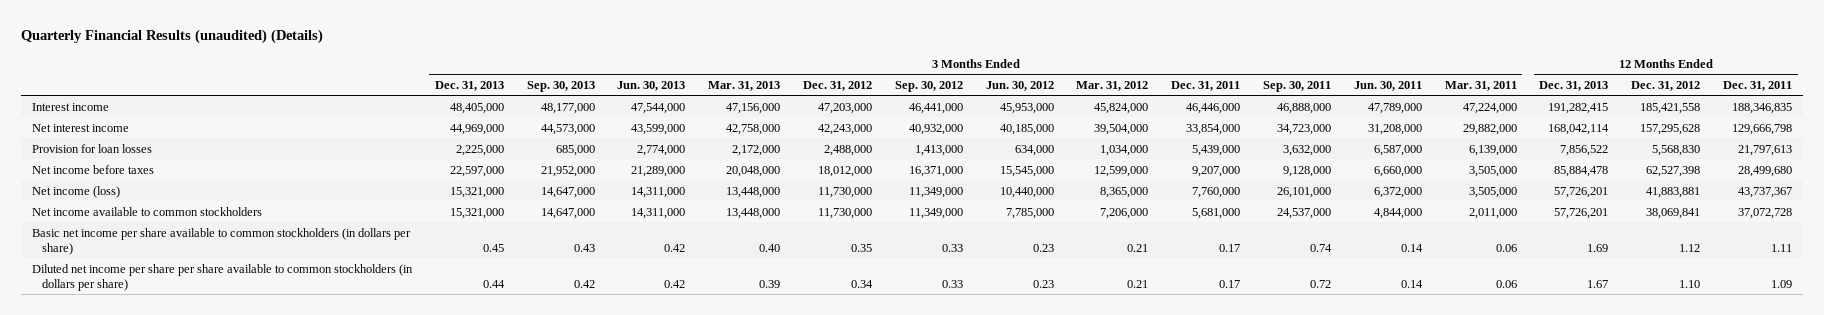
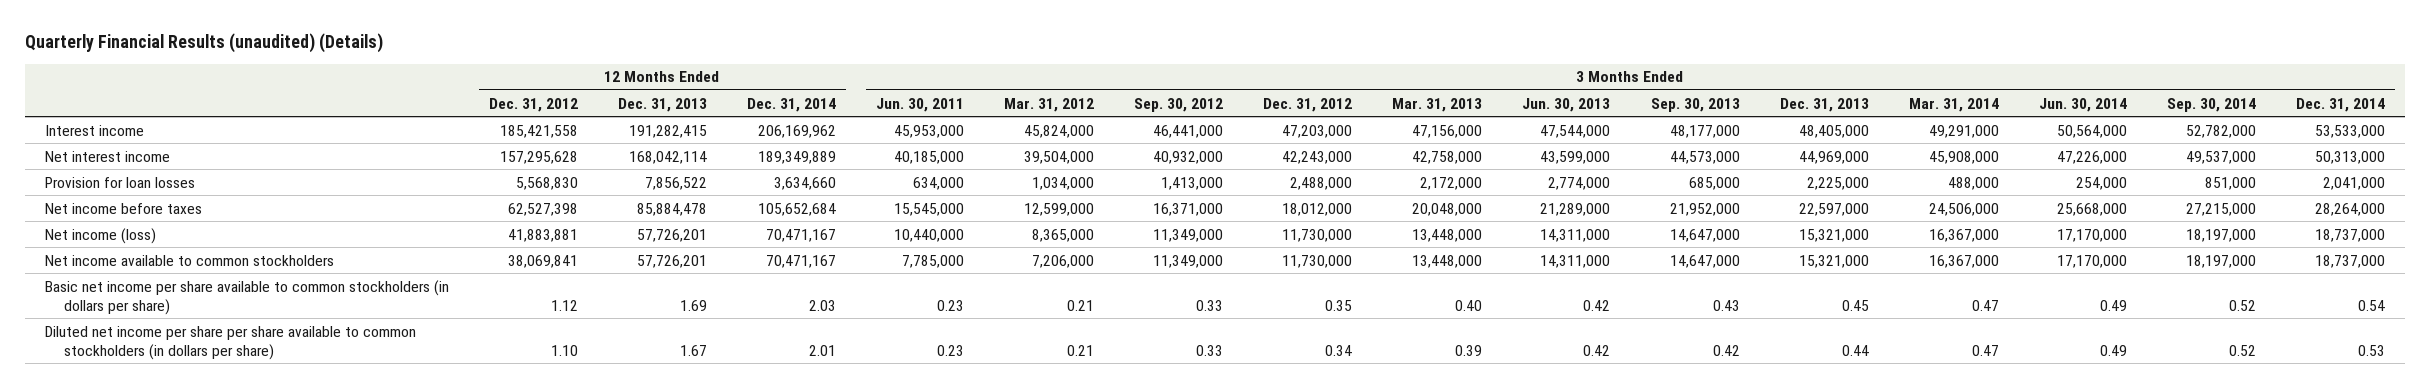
- | 3 Months Ended Dec. 31, 2013 | 3 Months Ended Sep. 30, 2013 | 3 Months Ended Jun. 30, 2013 | 3 Months Ended Mar. 31, 2013 | 3 Months Ended Dec. 31, 2012 | 3 Months Ended Sep. 30, 2012 | 3 Months Ended Jun. 30, 2012 | 3 Months Ended Mar. 31, 2012 | 3 Months Ended Dec. 31, 2011 | 3 Months Ended Sep. 30, 2011 | 3 Months Ended Jun. 30, 2011 | 3 Months Ended Mar. 31, 2011 | 12 Months Ended Dec. 31, 2013 | 12 Months Ended Dec. 31, 2012 | 12 Months Ended Dec. 31, 2011
+ | 12 Months Ended Dec. 31, 2012 | 12 Months Ended Dec. 31, 2013 | 12 Months Ended Dec. 31, 2014 | 3 Months Ended Jun. 30, 2011 | 3 Months Ended Mar. 31, 2012 | 3 Months Ended Sep. 30, 2012 | 3 Months Ended Dec. 31, 2012 | 3 Months Ended Mar. 31, 2013 | 3 Months Ended Jun. 30, 2013 | 3 Months Ended Sep. 30, 2013 | 3 Months Ended Dec. 31, 2013 | 3 Months Ended Mar. 31, 2014 | 3 Months Ended Jun. 30, 2014 | 3 Months Ended Sep. 30, 2014 | 3 Months Ended Dec. 31, 2014
- Interest income | 48,405,000 | 48,177,000 | 47,544,000 | 47,156,000 | 47,203,000 | 46,441,000 | 45,953,000 | 45,824,000 | 46,446,000 | 46,888,000 | 47,789,000 | 47,224,000 | 191,282,415 | 185,421,558 | 188,346,835
- Net interest income | 44,969,000 | 44,573,000 | 43,599,000 | 42,758,000 | 42,243,000 | 40,932,000 | 40,185,000 | 39,504,000 | 33,854,000 | 34,723,000 | 31,208,000 | 29,882,000 | 168,042,114 | 157,295,628 | 129,666,798
- Provision for loan losses | 2,225,000 | 685,000 | 2,774,000 | 2,172,000 | 2,488,000 | 1,413,000 | 634,000 | 1,034,000 | 5,439,000 | 3,632,000 | 6,587,000 | 6,139,000 | 7,856,522 | 5,568,830 | 21,797,613
- Net income before taxes | 22,597,000 | 21,952,000 | 21,289,000 | 20,048,000 | 18,012,000 | 16,371,000 | 15,545,000 | 12,599,000 | 9,207,000 | 9,128,000 | 6,660,000 | 3,505,000 | 85,884,478 | 62,527,398 | 28,499,680
- Net income (loss) | 15,321,000 | 14,647,000 | 14,311,000 | 13,448,000 | 11,730,000 | 11,349,000 | 10,440,000 | 8,365,000 | 7,760,000 | 26,101,000 | 6,372,000 | 3,505,000 | 57,726,201 | 41,883,881 | 43,737,367
- Net income available to common stockholders | 15,321,000 | 14,647,000 | 14,311,000 | 13,448,000 | 11,730,000 | 11,349,000 | 7,785,000 | 7,206,000 | 5,681,000 | 24,537,000 | 4,844,000 | 2,011,000 | 57,726,201 | 38,069,841 | 37,072,728
- Basic net income per share available to common stockholders (in dollars per share) | 0.45 | 0.43 | 0.42 | 0.40 | 0.35 | 0.33 | 0.23 | 0.21 | 0.17 | 0.74 | 0.14 | 0.06 | 1.69 | 1.12 | 1.11
- Diluted net income per share per share available to common stockholders (in dollars per share) | 0.44 | 0.42 | 0.42 | 0.39 | 0.34 | 0.33 | 0.23 | 0.21 | 0.17 | 0.72 | 0.14 | 0.06 | 1.67 | 1.10 | 1.09
+ Interest income | 185,421,558 | 191,282,415 | 206,169,962 | 45,953,000 | 45,824,000 | 46,441,000 | 47,203,000 | 47,156,000 | 47,544,000 | 48,177,000 | 48,405,000 | 49,291,000 | 50,564,000 | 52,782,000 | 53,533,000
+ Net interest income | 157,295,628 | 168,042,114 | 189,349,889 | 40,185,000 | 39,504,000 | 40,932,000 | 42,243,000 | 42,758,000 | 43,599,000 | 44,573,000 | 44,969,000 | 45,908,000 | 47,226,000 | 49,537,000 | 50,313,000
+ Provision for loan losses | 5,568,830 | 7,856,522 | 3,634,660 | 634,000 | 1,034,000 | 1,413,000 | 2,488,000 | 2,172,000 | 2,774,000 | 685,000 | 2,225,000 | 488,000 | 254,000 | 851,000 | 2,041,000
+ Net income before taxes | 62,527,398 | 85,884,478 | 105,652,684 | 15,545,000 | 12,599,000 | 16,371,000 | 18,012,000 | 20,048,000 | 21,289,000 | 21,952,000 | 22,597,000 | 24,506,000 | 25,668,000 | 27,215,000 | 28,264,000
+ Net income (loss) | 41,883,881 | 57,726,201 | 70,471,167 | 10,440,000 | 8,365,000 | 11,349,000 | 11,730,000 | 13,448,000 | 14,311,000 | 14,647,000 | 15,321,000 | 16,367,000 | 17,170,000 | 18,197,000 | 18,737,000
+ Net income available to common stockholders | 38,069,841 | 57,726,201 | 70,471,167 | 7,785,000 | 7,206,000 | 11,349,000 | 11,730,000 | 13,448,000 | 14,311,000 | 14,647,000 | 15,321,000 | 16,367,000 | 17,170,000 | 18,197,000 | 18,737,000
+ Basic net income per share available to common stockholders (in dollars per share) | 1.12 | 1.69 | 2.03 | 0.23 | 0.21 | 0.33 | 0.35 | 0.40 | 0.42 | 0.43 | 0.45 | 0.47 | 0.49 | 0.52 | 0.54
+ Diluted net income per share per share available to common stockholders (in dollars per share) | 1.10 | 1.67 | 2.01 | 0.23 | 0.21 | 0.33 | 0.34 | 0.39 | 0.42 | 0.42 | 0.44 | 0.47 | 0.49 | 0.52 | 0.53

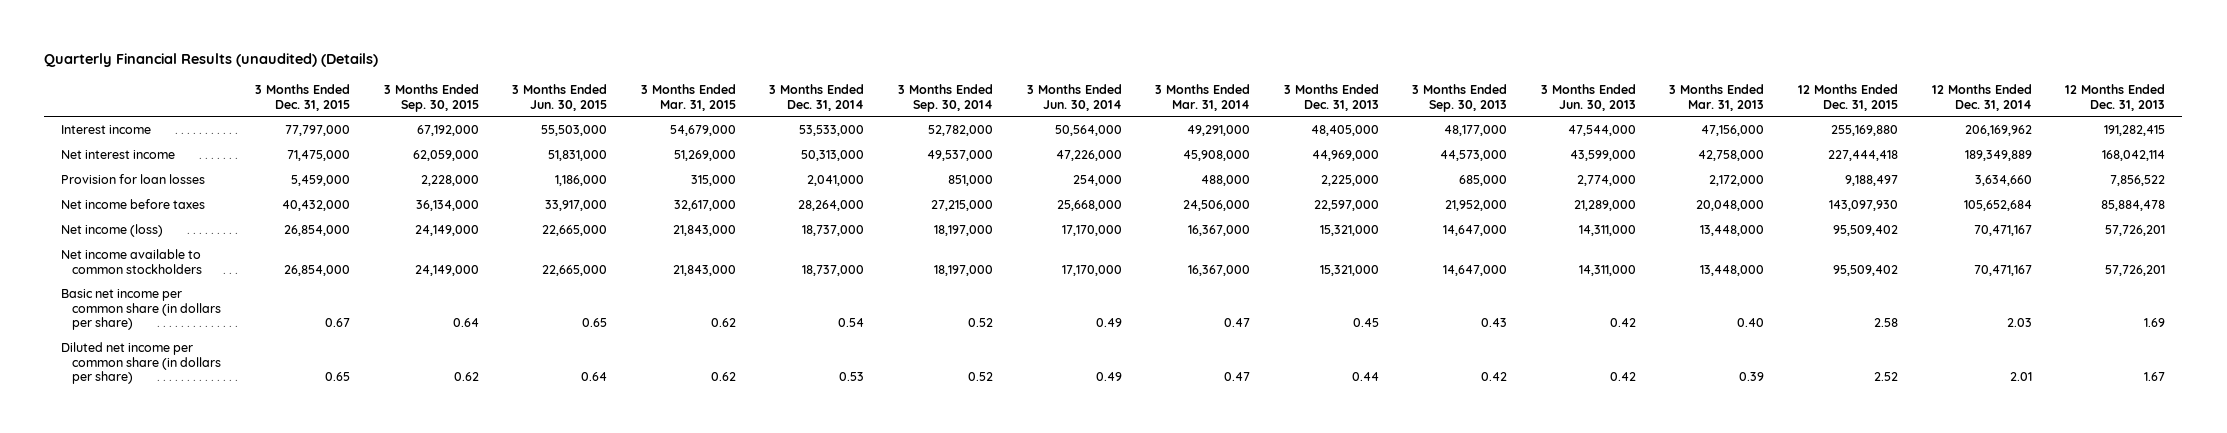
- | 12 Months Ended Dec. 31, 2012 | 12 Months Ended Dec. 31, 2013 | 12 Months Ended Dec. 31, 2014 | 3 Months Ended Jun. 30, 2011 | 3 Months Ended Mar. 31, 2012 | 3 Months Ended Sep. 30, 2012 | 3 Months Ended Dec. 31, 2012 | 3 Months Ended Mar. 31, 2013 | 3 Months Ended Jun. 30, 2013 | 3 Months Ended Sep. 30, 2013 | 3 Months Ended Dec. 31, 2013 | 3 Months Ended Mar. 31, 2014 | 3 Months Ended Jun. 30, 2014 | 3 Months Ended Sep. 30, 2014 | 3 Months Ended Dec. 31, 2014
+ | 3 Months Ended Dec. 31, 2015 | 3 Months Ended Sep. 30, 2015 | 3 Months Ended Jun. 30, 2015 | 3 Months Ended Mar. 31, 2015 | 3 Months Ended Dec. 31, 2014 | 3 Months Ended Sep. 30, 2014 | 3 Months Ended Jun. 30, 2014 | 3 Months Ended Mar. 31, 2014 | 3 Months Ended Dec. 31, 2013 | 3 Months Ended Sep. 30, 2013 | 3 Months Ended Jun. 30, 2013 | 3 Months Ended Mar. 31, 2013 | 12 Months Ended Dec. 31, 2015 | 12 Months Ended Dec. 31, 2014 | 12 Months Ended Dec. 31, 2013
- Basic net income per share available to common stockholders (in dollars per share) | 1.12 | 1.69 | 2.03 | 0.23 | 0.21 | 0.33 | 0.35 | 0.40 | 0.42 | 0.43 | 0.45 | 0.47 | 0.49 | 0.52 | 0.54
- Diluted net income per share per share available to common stockholders (in dollars per share) | 1.10 | 1.67 | 2.01 | 0.23 | 0.21 | 0.33 | 0.34 | 0.39 | 0.42 | 0.42 | 0.44 | 0.47 | 0.49 | 0.52 | 0.53
+ Basic net income per common share (in dollars per share) | 0.67 | 0.64 | 0.65 | 0.62 | 0.54 | 0.52 | 0.49 | 0.47 | 0.45 | 0.43 | 0.42 | 0.40 | 2.58 | 2.03 | 1.69
+ Diluted net income per common share (in dollars per share) | 0.65 | 0.62 | 0.64 | 0.62 | 0.53 | 0.52 | 0.49 | 0.47 | 0.44 | 0.42 | 0.42 | 0.39 | 2.52 | 2.01 | 1.67

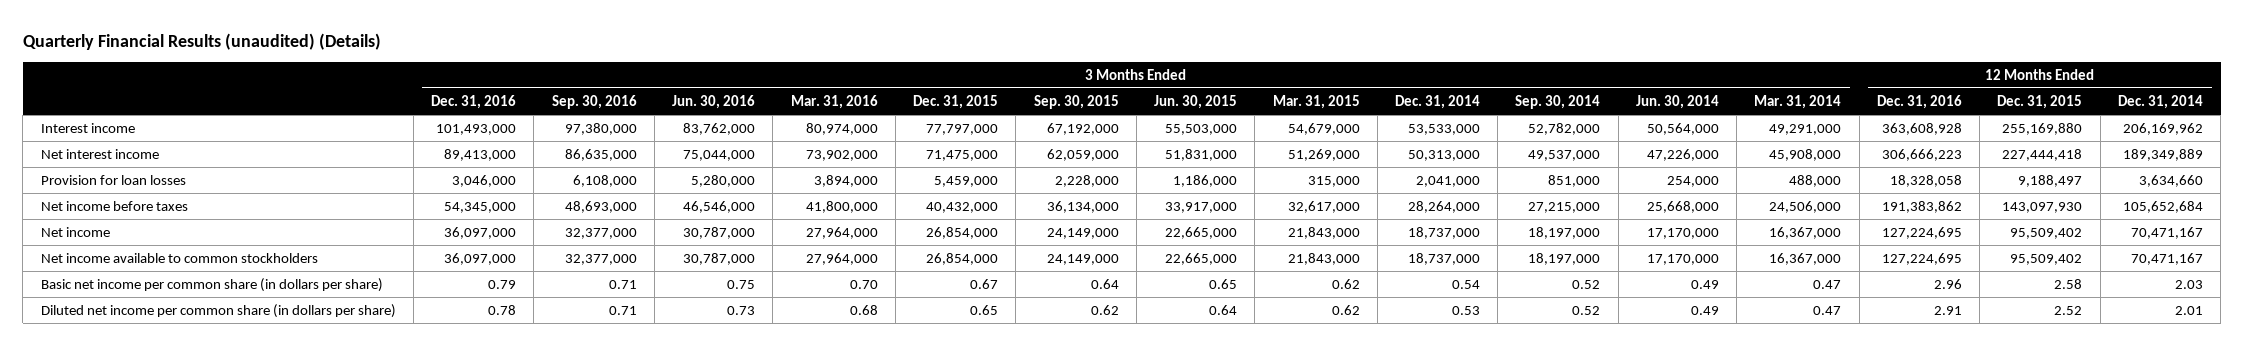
- | 3 Months Ended Dec. 31, 2015 | 3 Months Ended Sep. 30, 2015 | 3 Months Ended Jun. 30, 2015 | 3 Months Ended Mar. 31, 2015 | 3 Months Ended Dec. 31, 2014 | 3 Months Ended Sep. 30, 2014 | 3 Months Ended Jun. 30, 2014 | 3 Months Ended Mar. 31, 2014 | 3 Months Ended Dec. 31, 2013 | 3 Months Ended Sep. 30, 2013 | 3 Months Ended Jun. 30, 2013 | 3 Months Ended Mar. 31, 2013 | 12 Months Ended Dec. 31, 2015 | 12 Months Ended Dec. 31, 2014 | 12 Months Ended Dec. 31, 2013
+ | 3 Months Ended Dec. 31, 2016 | 3 Months Ended Sep. 30, 2016 | 3 Months Ended Jun. 30, 2016 | 3 Months Ended Mar. 31, 2016 | 3 Months Ended Dec. 31, 2015 | 3 Months Ended Sep. 30, 2015 | 3 Months Ended Jun. 30, 2015 | 3 Months Ended Mar. 31, 2015 | 3 Months Ended Dec. 31, 2014 | 3 Months Ended Sep. 30, 2014 | 3 Months Ended Jun. 30, 2014 | 3 Months Ended Mar. 31, 2014 | 12 Months Ended Dec. 31, 2016 | 12 Months Ended Dec. 31, 2015 | 12 Months Ended Dec. 31, 2014
- Net income (loss) | 26,854,000 | 24,149,000 | 22,665,000 | 21,843,000 | 18,737,000 | 18,197,000 | 17,170,000 | 16,367,000 | 15,321,000 | 14,647,000 | 14,311,000 | 13,448,000 | 95,509,402 | 70,471,167 | 57,726,201
+ Net income | 36,097,000 | 32,377,000 | 30,787,000 | 27,964,000 | 26,854,000 | 24,149,000 | 22,665,000 | 21,843,000 | 18,737,000 | 18,197,000 | 17,170,000 | 16,367,000 | 127,224,695 | 95,509,402 | 70,471,167

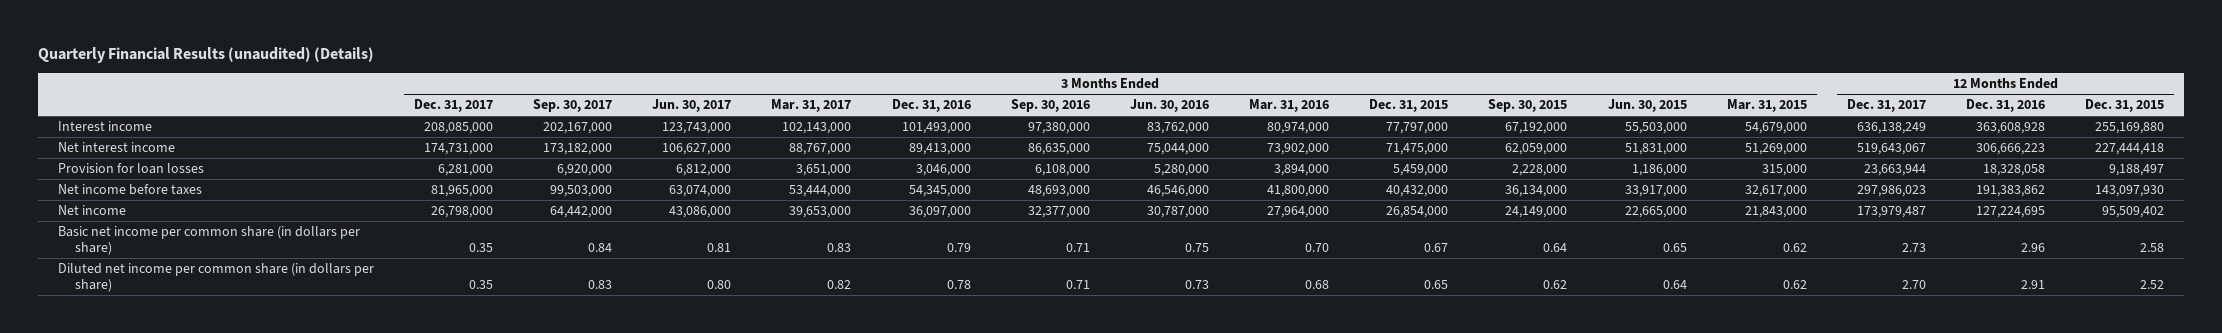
- | 3 Months Ended Dec. 31, 2016 | 3 Months Ended Sep. 30, 2016 | 3 Months Ended Jun. 30, 2016 | 3 Months Ended Mar. 31, 2016 | 3 Months Ended Dec. 31, 2015 | 3 Months Ended Sep. 30, 2015 | 3 Months Ended Jun. 30, 2015 | 3 Months Ended Mar. 31, 2015 | 3 Months Ended Dec. 31, 2014 | 3 Months Ended Sep. 30, 2014 | 3 Months Ended Jun. 30, 2014 | 3 Months Ended Mar. 31, 2014 | 12 Months Ended Dec. 31, 2016 | 12 Months Ended Dec. 31, 2015 | 12 Months Ended Dec. 31, 2014
+ | 3 Months Ended Dec. 31, 2017 | 3 Months Ended Sep. 30, 2017 | 3 Months Ended Jun. 30, 2017 | 3 Months Ended Mar. 31, 2017 | 3 Months Ended Dec. 31, 2016 | 3 Months Ended Sep. 30, 2016 | 3 Months Ended Jun. 30, 2016 | 3 Months Ended Mar. 31, 2016 | 3 Months Ended Dec. 31, 2015 | 3 Months Ended Sep. 30, 2015 | 3 Months Ended Jun. 30, 2015 | 3 Months Ended Mar. 31, 2015 | 12 Months Ended Dec. 31, 2017 | 12 Months Ended Dec. 31, 2016 | 12 Months Ended Dec. 31, 2015
- Net income available to common stockholders | 36,097,000 | 32,377,000 | 30,787,000 | 27,964,000 | 26,854,000 | 24,149,000 | 22,665,000 | 21,843,000 | 18,737,000 | 18,197,000 | 17,170,000 | 16,367,000 | 127,224,695 | 95,509,402 | 70,471,167

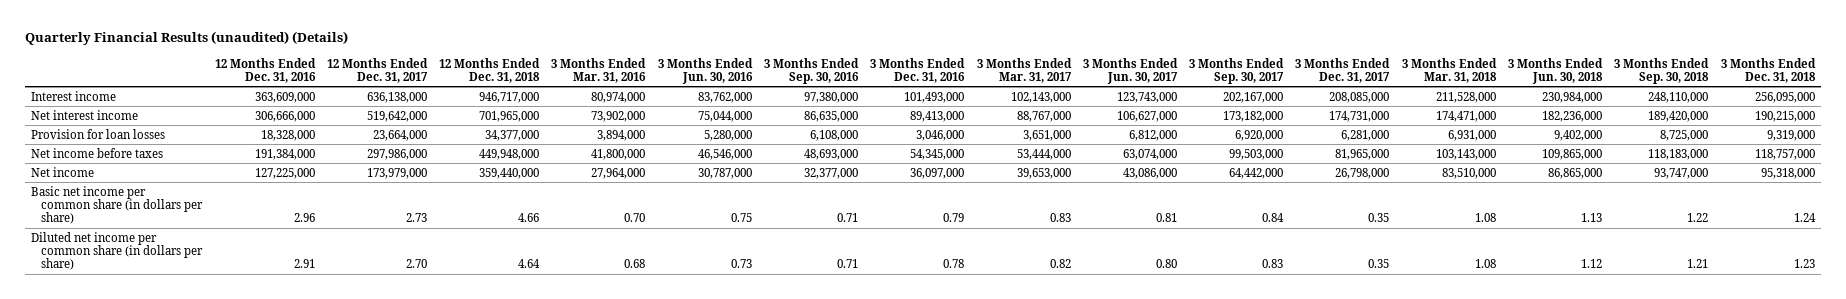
- | 3 Months Ended Dec. 31, 2017 | 3 Months Ended Sep. 30, 2017 | 3 Months Ended Jun. 30, 2017 | 3 Months Ended Mar. 31, 2017 | 3 Months Ended Dec. 31, 2016 | 3 Months Ended Sep. 30, 2016 | 3 Months Ended Jun. 30, 2016 | 3 Months Ended Mar. 31, 2016 | 3 Months Ended Dec. 31, 2015 | 3 Months Ended Sep. 30, 2015 | 3 Months Ended Jun. 30, 2015 | 3 Months Ended Mar. 31, 2015 | 12 Months Ended Dec. 31, 2017 | 12 Months Ended Dec. 31, 2016 | 12 Months Ended Dec. 31, 2015
+ | 12 Months Ended Dec. 31, 2016 | 12 Months Ended Dec. 31, 2017 | 12 Months Ended Dec. 31, 2018 | 3 Months Ended Mar. 31, 2016 | 3 Months Ended Jun. 30, 2016 | 3 Months Ended Sep. 30, 2016 | 3 Months Ended Dec. 31, 2016 | 3 Months Ended Mar. 31, 2017 | 3 Months Ended Jun. 30, 2017 | 3 Months Ended Sep. 30, 2017 | 3 Months Ended Dec. 31, 2017 | 3 Months Ended Mar. 31, 2018 | 3 Months Ended Jun. 30, 2018 | 3 Months Ended Sep. 30, 2018 | 3 Months Ended Dec. 31, 2018
- Interest income | 208,085,000 | 202,167,000 | 123,743,000 | 102,143,000 | 101,493,000 | 97,380,000 | 83,762,000 | 80,974,000 | 77,797,000 | 67,192,000 | 55,503,000 | 54,679,000 | 636,138,249 | 363,608,928 | 255,169,880
- Net interest income | 174,731,000 | 173,182,000 | 106,627,000 | 88,767,000 | 89,413,000 | 86,635,000 | 75,044,000 | 73,902,000 | 71,475,000 | 62,059,000 | 51,831,000 | 51,269,000 | 519,643,067 | 306,666,223 | 227,444,418
- Provision for loan losses | 6,281,000 | 6,920,000 | 6,812,000 | 3,651,000 | 3,046,000 | 6,108,000 | 5,280,000 | 3,894,000 | 5,459,000 | 2,228,000 | 1,186,000 | 315,000 | 23,663,944 | 18,328,058 | 9,188,497
- Net income before taxes | 81,965,000 | 99,503,000 | 63,074,000 | 53,444,000 | 54,345,000 | 48,693,000 | 46,546,000 | 41,800,000 | 40,432,000 | 36,134,000 | 33,917,000 | 32,617,000 | 297,986,023 | 191,383,862 | 143,097,930
- Net income | 26,798,000 | 64,442,000 | 43,086,000 | 39,653,000 | 36,097,000 | 32,377,000 | 30,787,000 | 27,964,000 | 26,854,000 | 24,149,000 | 22,665,000 | 21,843,000 | 173,979,487 | 127,224,695 | 95,509,402
+ Interest income | 363,609,000 | 636,138,000 | 946,717,000 | 80,974,000 | 83,762,000 | 97,380,000 | 101,493,000 | 102,143,000 | 123,743,000 | 202,167,000 | 208,085,000 | 211,528,000 | 230,984,000 | 248,110,000 | 256,095,000
+ Net interest income | 306,666,000 | 519,642,000 | 701,965,000 | 73,902,000 | 75,044,000 | 86,635,000 | 89,413,000 | 88,767,000 | 106,627,000 | 173,182,000 | 174,731,000 | 174,471,000 | 182,236,000 | 189,420,000 | 190,215,000
+ Provision for loan losses | 18,328,000 | 23,664,000 | 34,377,000 | 3,894,000 | 5,280,000 | 6,108,000 | 3,046,000 | 3,651,000 | 6,812,000 | 6,920,000 | 6,281,000 | 6,931,000 | 9,402,000 | 8,725,000 | 9,319,000
+ Net income before taxes | 191,384,000 | 297,986,000 | 449,948,000 | 41,800,000 | 46,546,000 | 48,693,000 | 54,345,000 | 53,444,000 | 63,074,000 | 99,503,000 | 81,965,000 | 103,143,000 | 109,865,000 | 118,183,000 | 118,757,000
+ Net income | 127,225,000 | 173,979,000 | 359,440,000 | 27,964,000 | 30,787,000 | 32,377,000 | 36,097,000 | 39,653,000 | 43,086,000 | 64,442,000 | 26,798,000 | 83,510,000 | 86,865,000 | 93,747,000 | 95,318,000

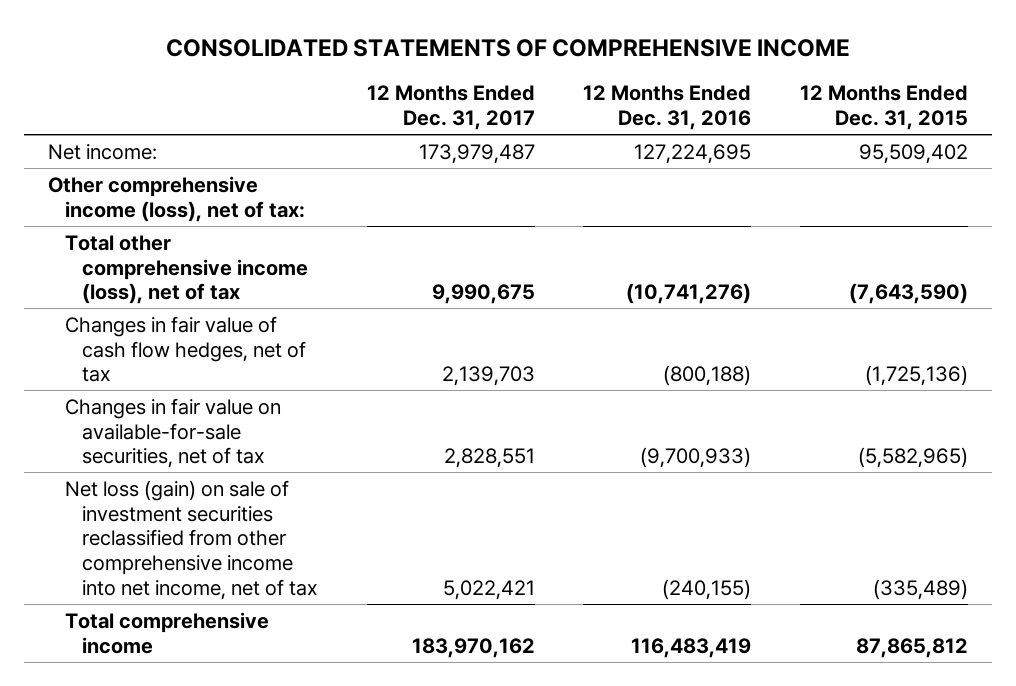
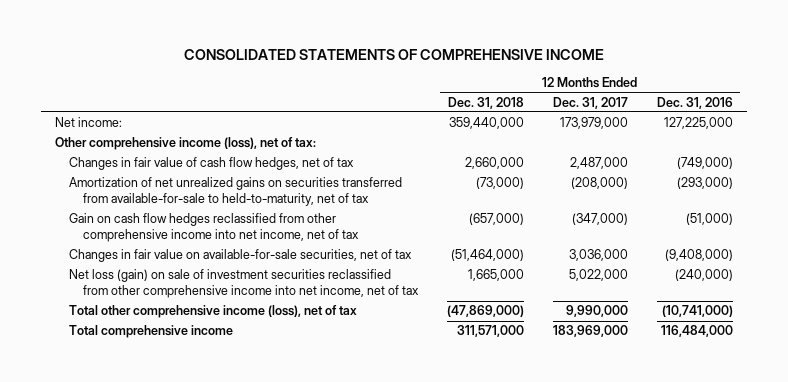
- | 12 Months Ended Dec. 31, 2017 | 12 Months Ended Dec. 31, 2016 | 12 Months Ended Dec. 31, 2015
+ | 12 Months Ended Dec. 31, 2018 | 12 Months Ended Dec. 31, 2017 | 12 Months Ended Dec. 31, 2016
- Net income: | 173,979,487 | 127,224,695 | 95,509,402
+ Net income: | 359,440,000 | 173,979,000 | 127,225,000
- Total other comprehensive income (loss), net of tax | 9,990,675 | (10,741,276) | (7,643,590)
- Changes in fair value of cash flow hedges, net of tax | 2,139,703 | (800,188) | (1,725,136)
- Changes in fair value on available-for-sale securities, net of tax | 2,828,551 | (9,700,933) | (5,582,965)
- Net loss (gain) on sale of investment securities reclassified from other comprehensive income into net income, net of tax | 5,022,421 | (240,155) | (335,489)
- Total comprehensive income | 183,970,162 | 116,483,419 | 87,865,812
+ Changes in fair value of cash flow hedges, net of tax | 2,660,000 | 2,487,000 | (749,000)
+ Amortization of net unrealized gains on securities transferred from available-for-sale to held-to-maturity, net of tax | (73,000) | (208,000) | (293,000)
+ Gain on cash flow hedges reclassified from other comprehensive income into net income, net of tax | (657,000) | (347,000) | (51,000)
+ Changes in fair value on available-for-sale securities, net of tax | (51,464,000) | 3,036,000 | (9,408,000)
+ Net loss (gain) on sale of investment securities reclassified from other comprehensive income into net income, net of tax | 1,665,000 | 5,022,000 | (240,000)
+ Total other comprehensive income (loss), net of tax | (47,869,000) | 9,990,000 | (10,741,000)
+ Total comprehensive income | 311,571,000 | 183,969,000 | 116,484,000

